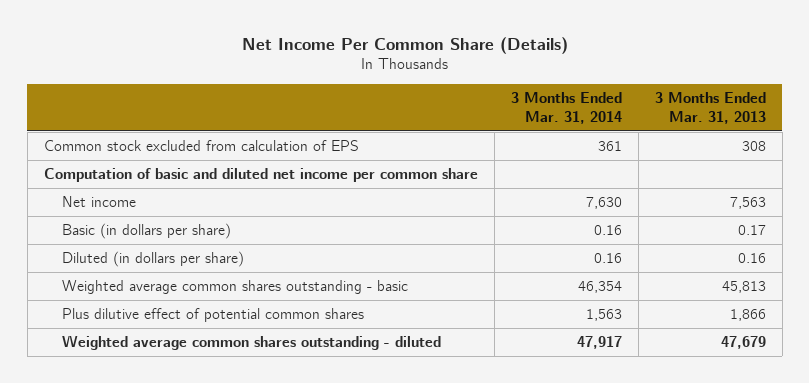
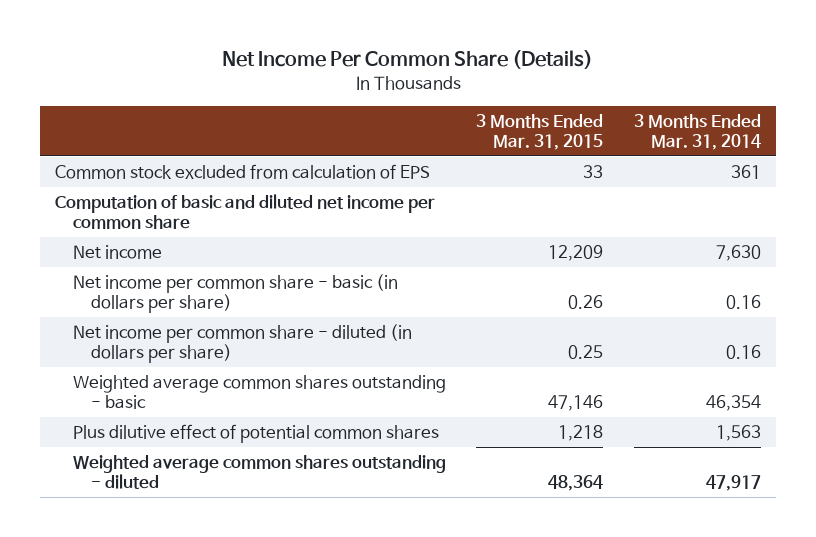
- | 3 Months Ended Mar. 31, 2014 | 3 Months Ended Mar. 31, 2013
+ | 3 Months Ended Mar. 31, 2015 | 3 Months Ended Mar. 31, 2014
- Basic (in dollars per share) | 0.16 | 0.17
- Diluted (in dollars per share) | 0.16 | 0.16
+ Net income per common share - basic (in dollars per share) | 0.26 | 0.16
+ Net income per common share - diluted (in dollars per share) | 0.25 | 0.16

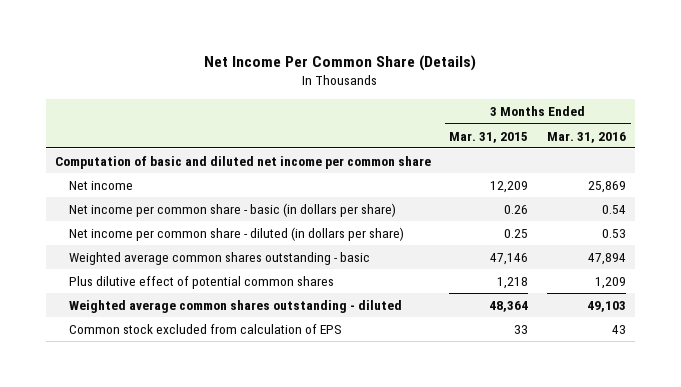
- | 3 Months Ended Mar. 31, 2015 | 3 Months Ended Mar. 31, 2014
+ | 3 Months Ended Mar. 31, 2015 | 3 Months Ended Mar. 31, 2016
moved down: Common stock excluded from calculation of EPS | 33 | 43

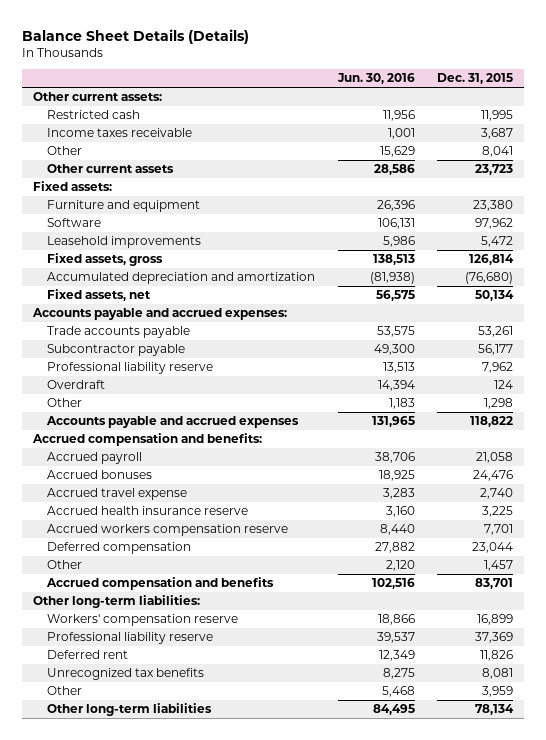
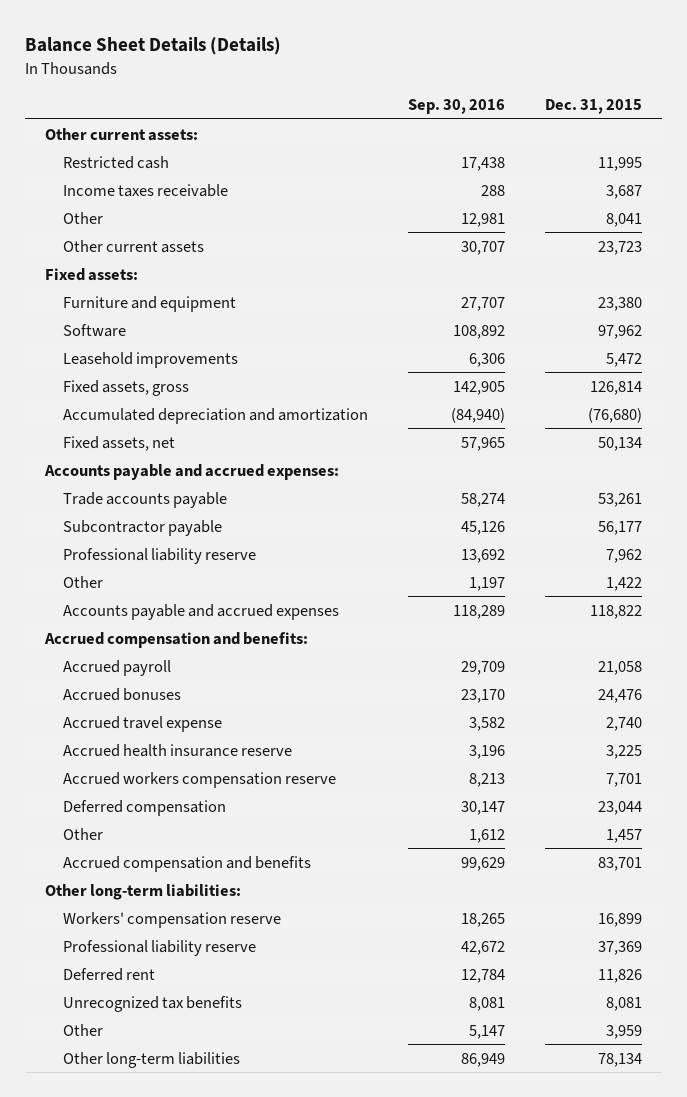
- | Jun. 30, 2016 | Dec. 31, 2015
+ | Sep. 30, 2016 | Dec. 31, 2015
- Overdraft | 14,394 | 124
- Other | 1,183 | 1,298
+ Other | 1,197 | 1,422

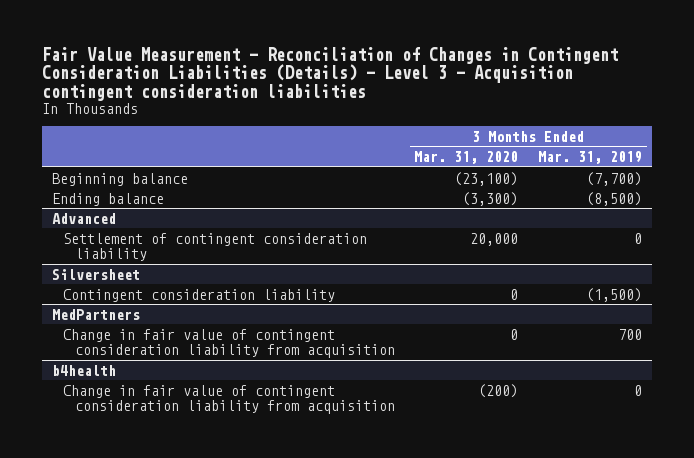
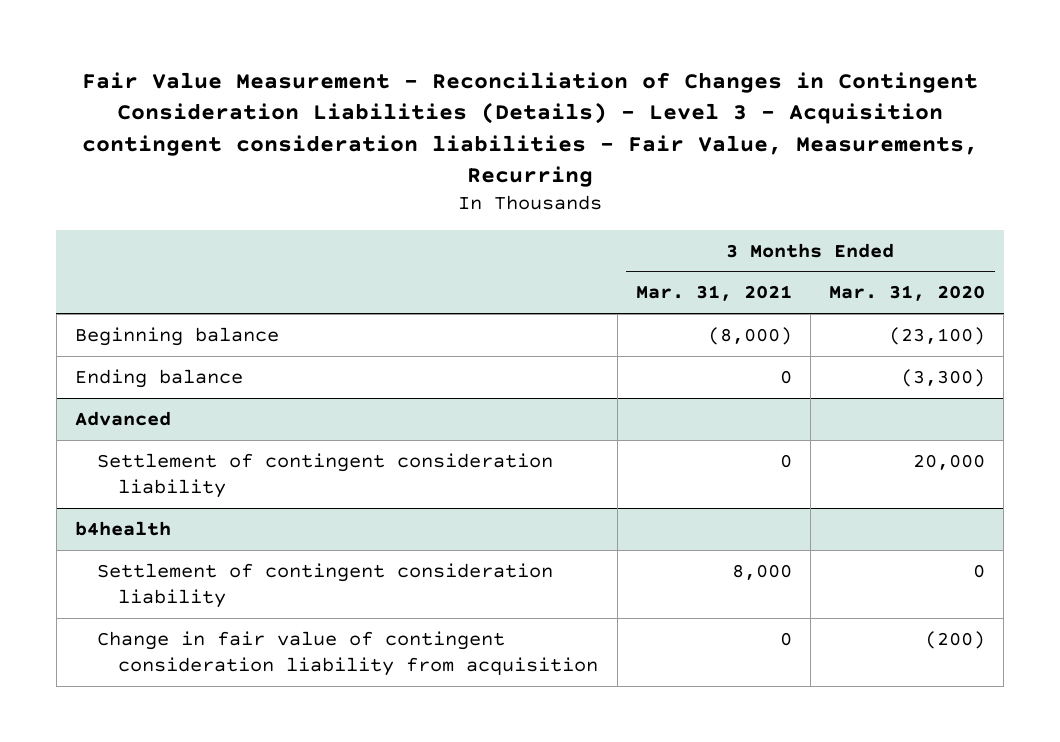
- Fair Value Measurement - Reconciliation of Changes in Contingent Consideration Liabilities (Details) - Level 3 - Acquisition contingent consideration liabilities
+ Fair Value Measurement - Reconciliation of Changes in Contingent Consideration Liabilities (Details) - Level 3 - Acquisition contingent consideration liabilities - Fair Value, Measurements, Recurring
- | 3 Months Ended Mar. 31, 2020 | 3 Months Ended Mar. 31, 2019
+ | 3 Months Ended Mar. 31, 2021 | 3 Months Ended Mar. 31, 2020
- Silversheet
- Contingent consideration liability | 0 | (1,500)
- MedPartners
- Change in fair value of contingent consideration liability from acquisition | 0 | 700
@ b4health
+ Settlement of contingent consideration liability | 8,000 | 0

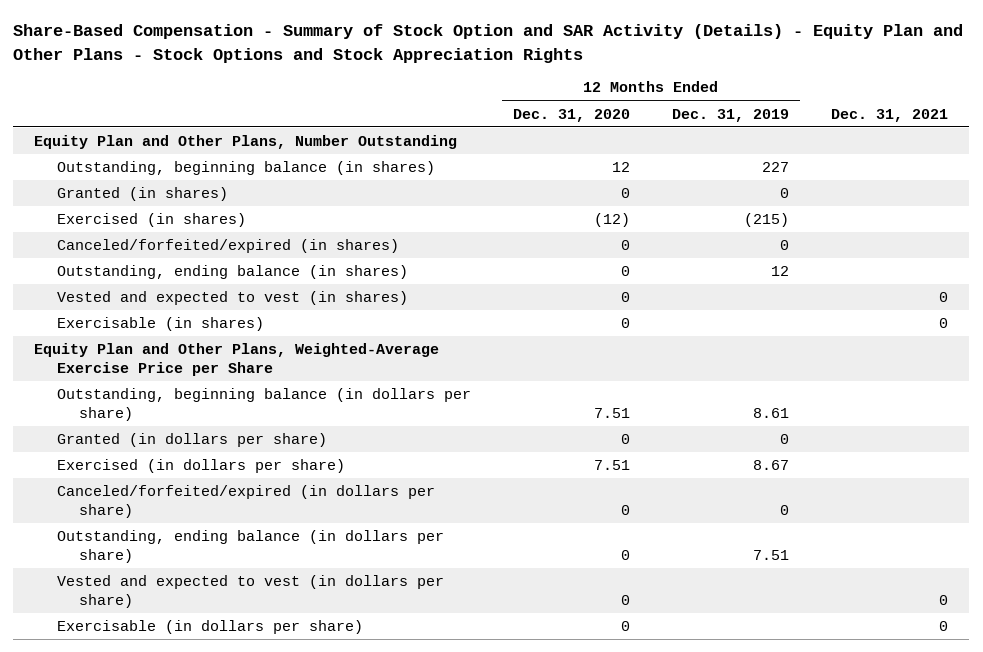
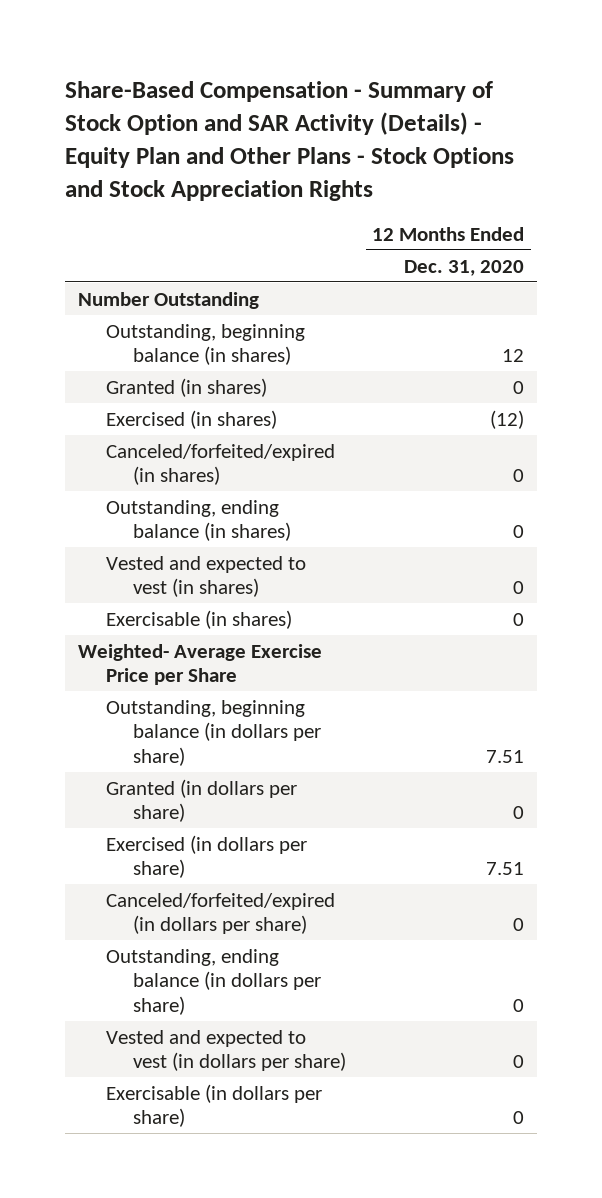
- | 12 Months Ended Dec. 31, 2020 | 12 Months Ended Dec. 31, 2019 | Dec. 31, 2021
+ | 12 Months Ended Dec. 31, 2020
- Equity Plan and Other Plans, Number Outstanding
+ Number Outstanding
- Equity Plan and Other Plans, Weighted-Average Exercise Price per Share
+ Weighted- Average Exercise Price per Share

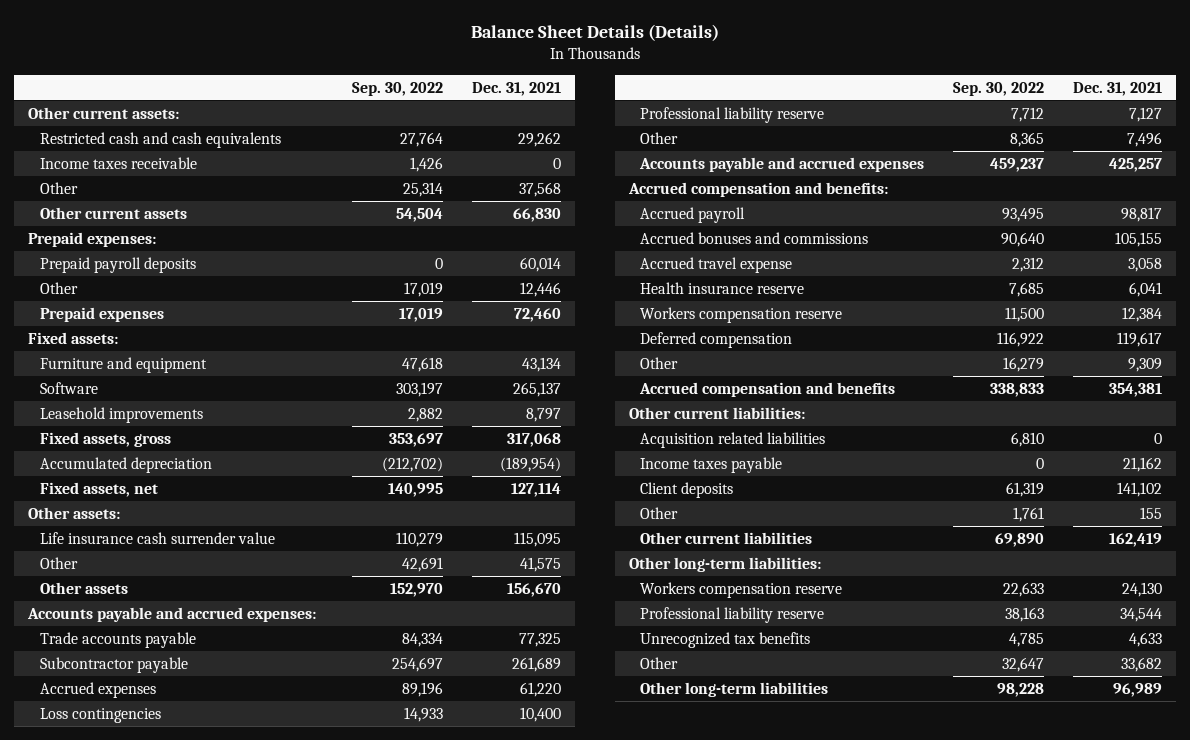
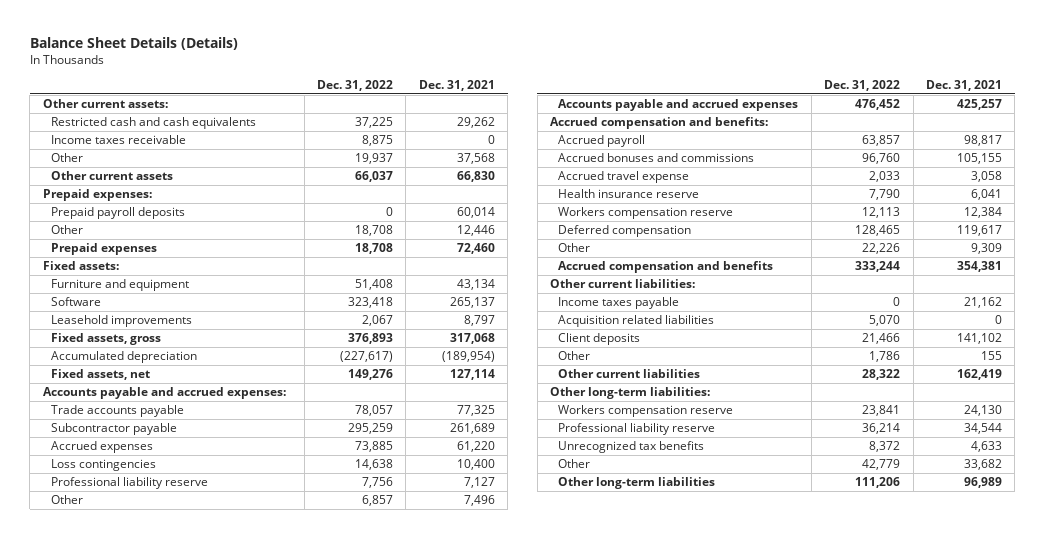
- | Sep. 30, 2022 | Dec. 31, 2021
+ | Dec. 31, 2022 | Dec. 31, 2021
- Other assets:
- Life insurance cash surrender value | 110,279 | 115,095
- Other | 42,691 | 41,575
- Other assets | 152,970 | 156,670
moved down: Acquisition related liabilities | 5,070 | 0

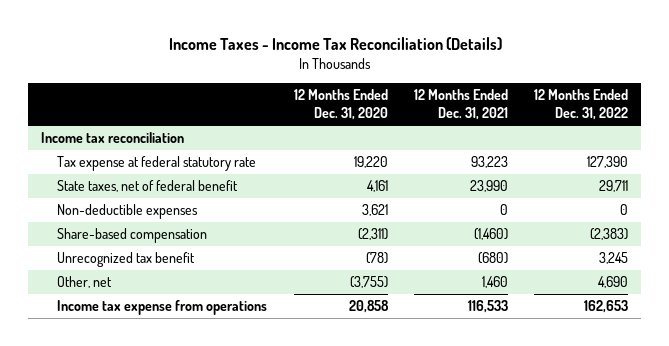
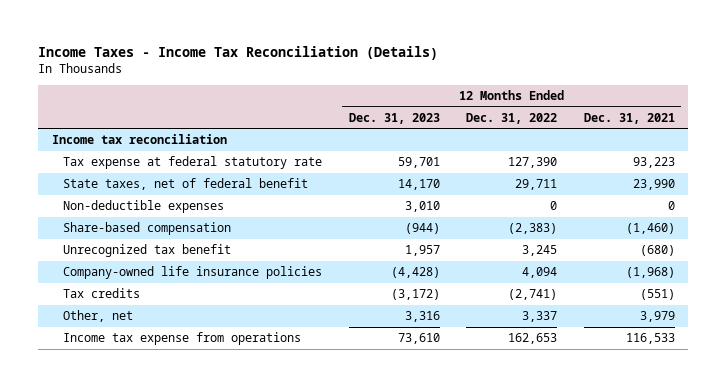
- | 12 Months Ended Dec. 31, 2020 | 12 Months Ended Dec. 31, 2021 | 12 Months Ended Dec. 31, 2022
+ | 12 Months Ended Dec. 31, 2023 | 12 Months Ended Dec. 31, 2022 | 12 Months Ended Dec. 31, 2021
- Other, net | (3,755) | 1,460 | 4,690
+ Company-owned life insurance policies | (4,428) | 4,094 | (1,968)
+ Tax credits | (3,172) | (2,741) | (551)
+ Other, net | 3,316 | 3,337 | 3,979

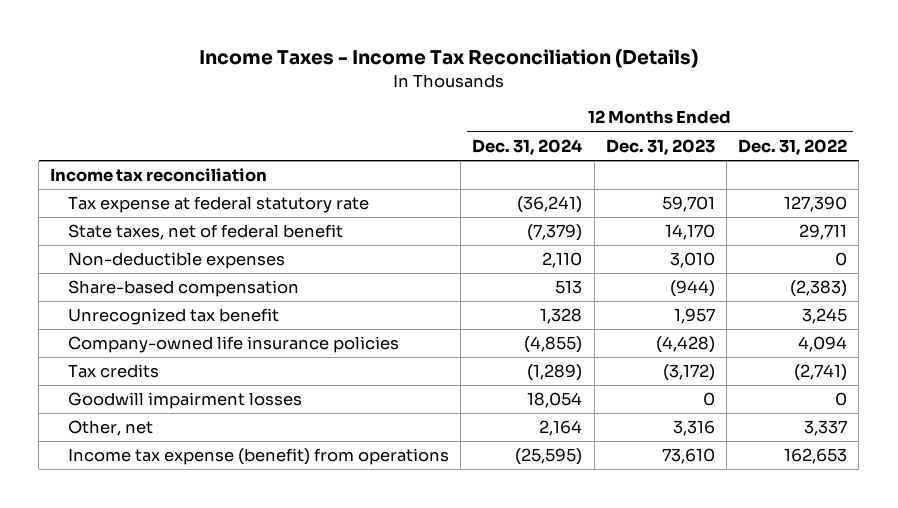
- | 12 Months Ended Dec. 31, 2023 | 12 Months Ended Dec. 31, 2022 | 12 Months Ended Dec. 31, 2021
+ | 12 Months Ended Dec. 31, 2024 | 12 Months Ended Dec. 31, 2023 | 12 Months Ended Dec. 31, 2022
+ Goodwill impairment losses | 18,054 | 0 | 0
- Income tax expense from operations | 73,610 | 162,653 | 116,533
+ Income tax expense (benefit) from operations | (25,595) | 73,610 | 162,653

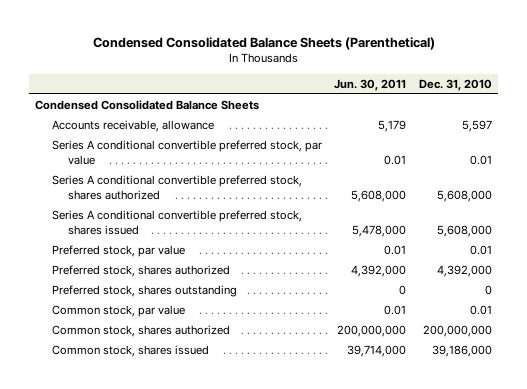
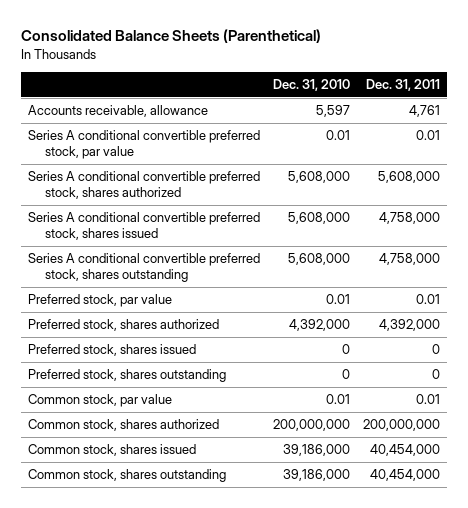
- Condensed Consolidated Balance Sheets (Parenthetical)
+ Consolidated Balance Sheets (Parenthetical)
- | Jun. 30, 2011 | Dec. 31, 2010
+ | Dec. 31, 2010 | Dec. 31, 2011
- Condensed Consolidated Balance Sheets
+ Series A conditional convertible preferred stock, shares outstanding | 5,608,000 | 4,758,000
+ Preferred stock, shares issued | 0 | 0
+ Common stock, shares outstanding | 39,186,000 | 40,454,000

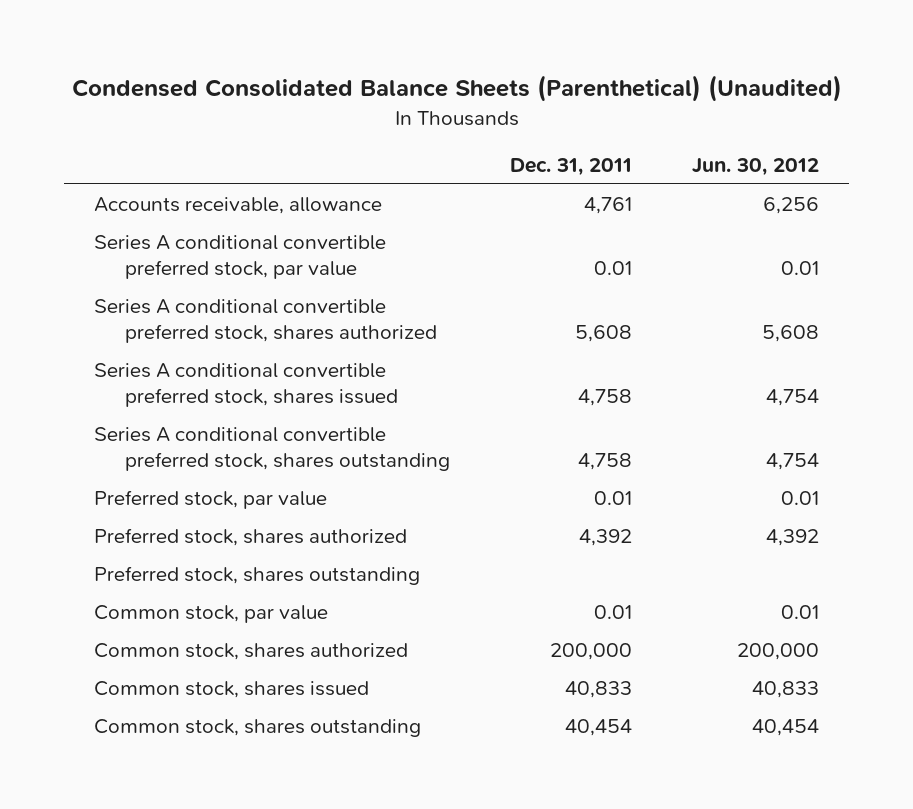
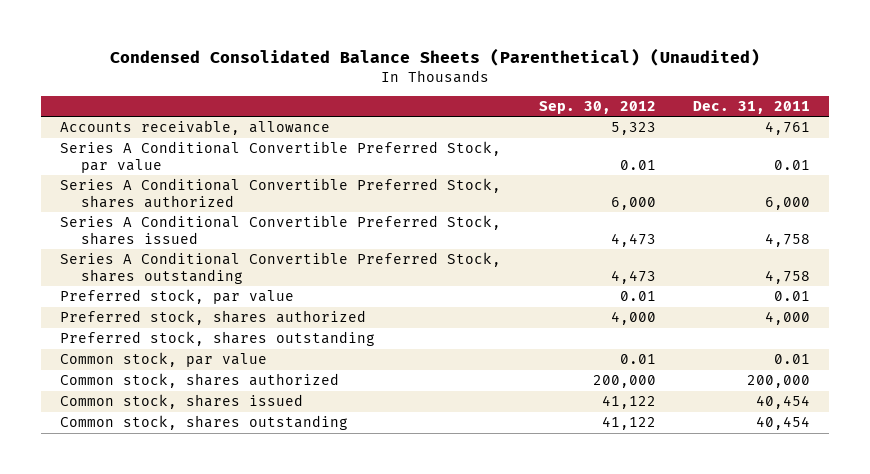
- | Dec. 31, 2011 | Jun. 30, 2012
+ | Sep. 30, 2012 | Dec. 31, 2011
- Series A conditional convertible preferred stock, par value | 0.01 | 0.01
- Series A conditional convertible preferred stock, shares authorized | 5,608 | 5,608
- Series A conditional convertible preferred stock, shares issued | 4,758 | 4,754
- Series A conditional convertible preferred stock, shares outstanding | 4,758 | 4,754
+ Series A Conditional Convertible Preferred Stock, par value | 0.01 | 0.01
+ Series A Conditional Convertible Preferred Stock, shares authorized | 6,000 | 6,000
+ Series A Conditional Convertible Preferred Stock, shares issued | 4,473 | 4,758
+ Series A Conditional Convertible Preferred Stock, shares outstanding | 4,473 | 4,758
- Preferred stock, shares authorized | 4,392 | 4,392
+ Preferred stock, shares authorized | 4,000 | 4,000
- Common stock, shares issued | 40,833 | 40,833
+ Common stock, shares issued | 41,122 | 40,454

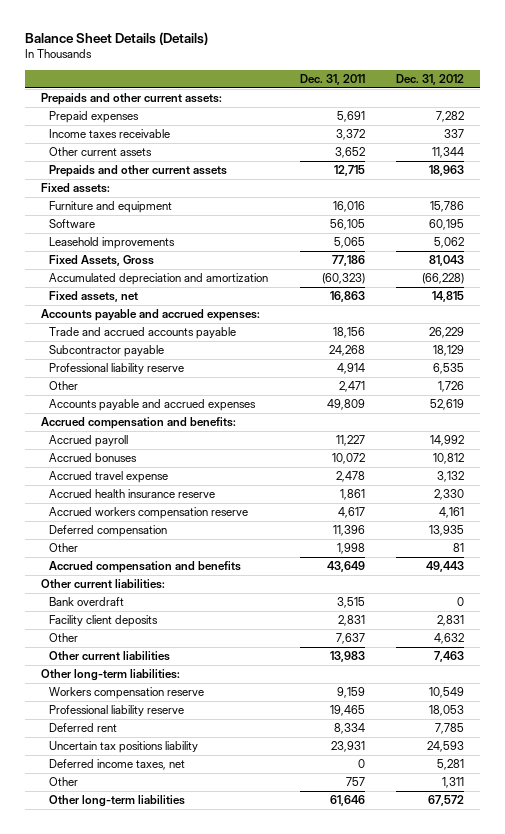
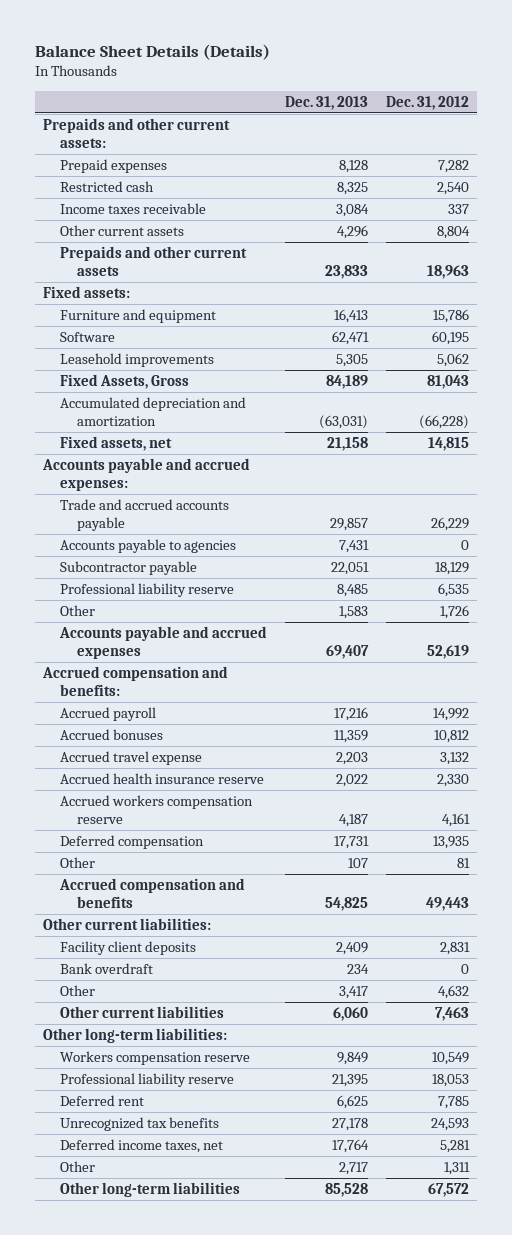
- | Dec. 31, 2011 | Dec. 31, 2012
+ | Dec. 31, 2013 | Dec. 31, 2012
+ Restricted cash | 8,325 | 2,540
- Other current assets | 3,652 | 11,344
+ Other current assets | 4,296 | 8,804
+ Accounts payable to agencies | 7,431 | 0
moved down: Bank overdraft | 234 | 0
- Uncertain tax positions liability | 23,931 | 24,593
+ Unrecognized tax benefits | 27,178 | 24,593

